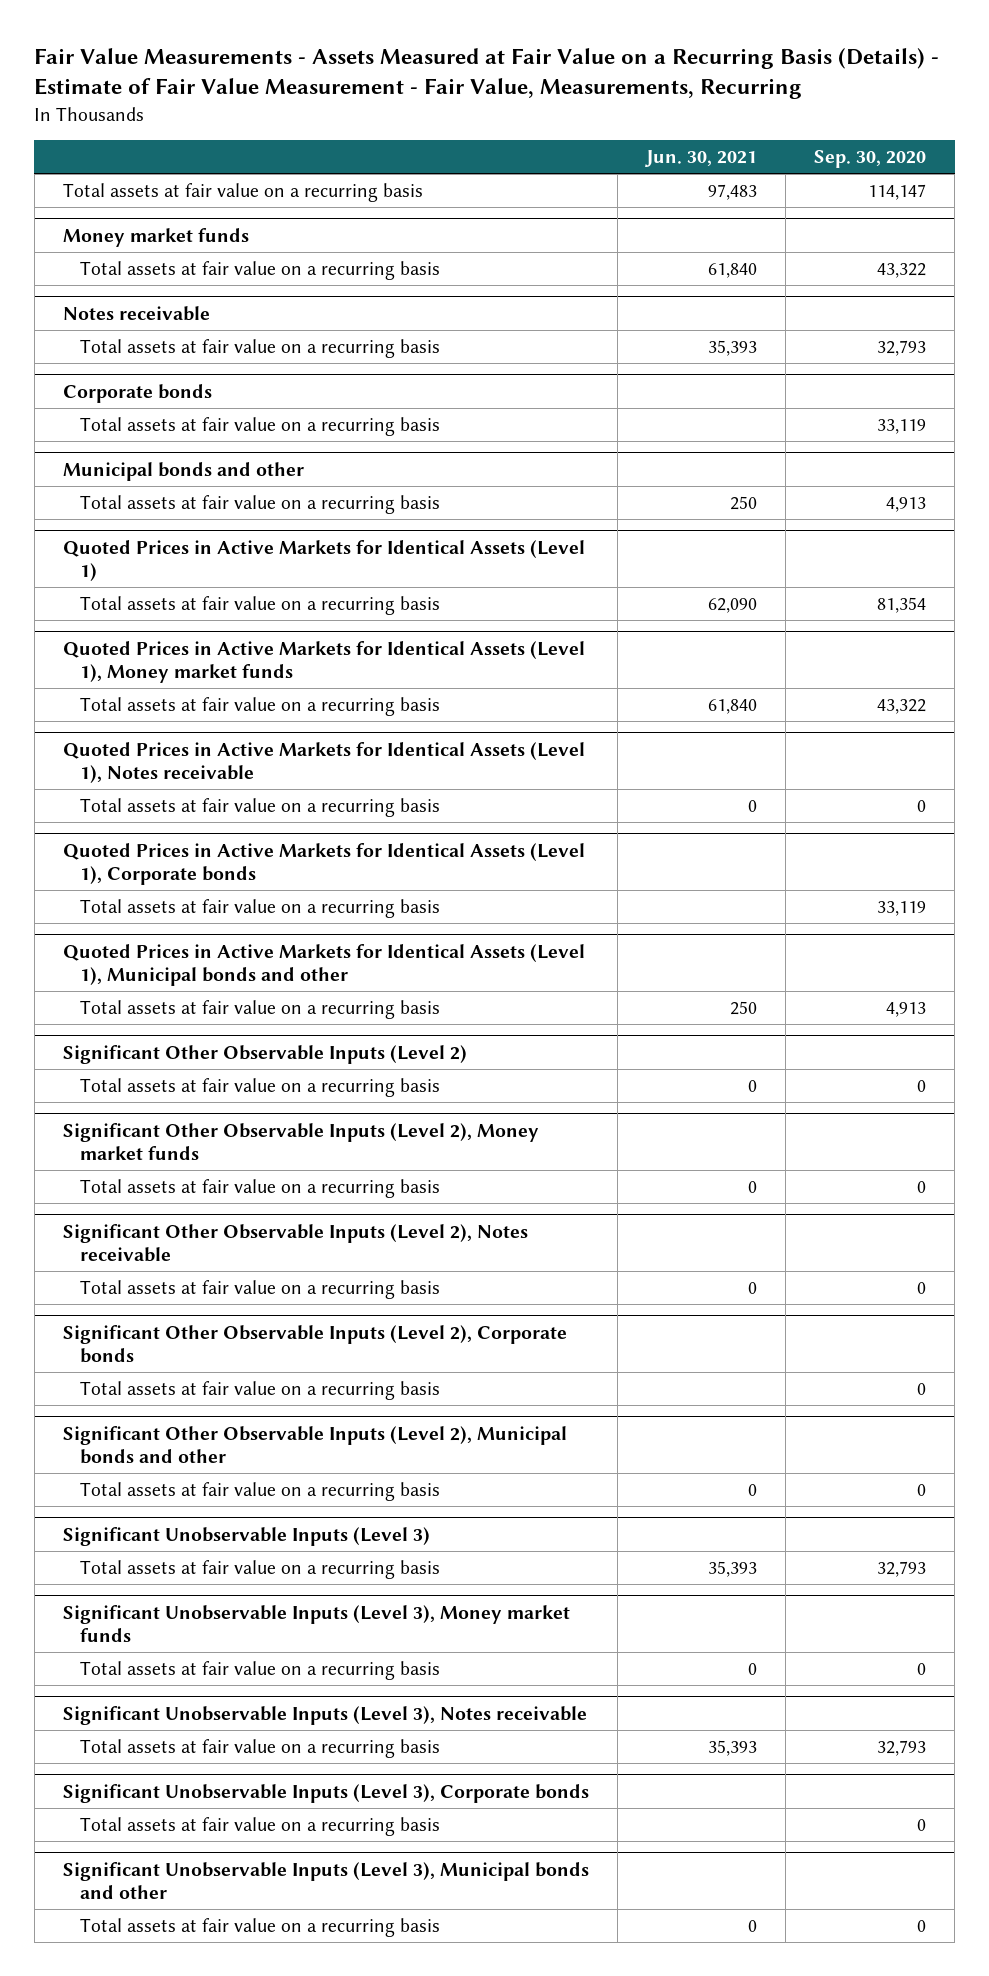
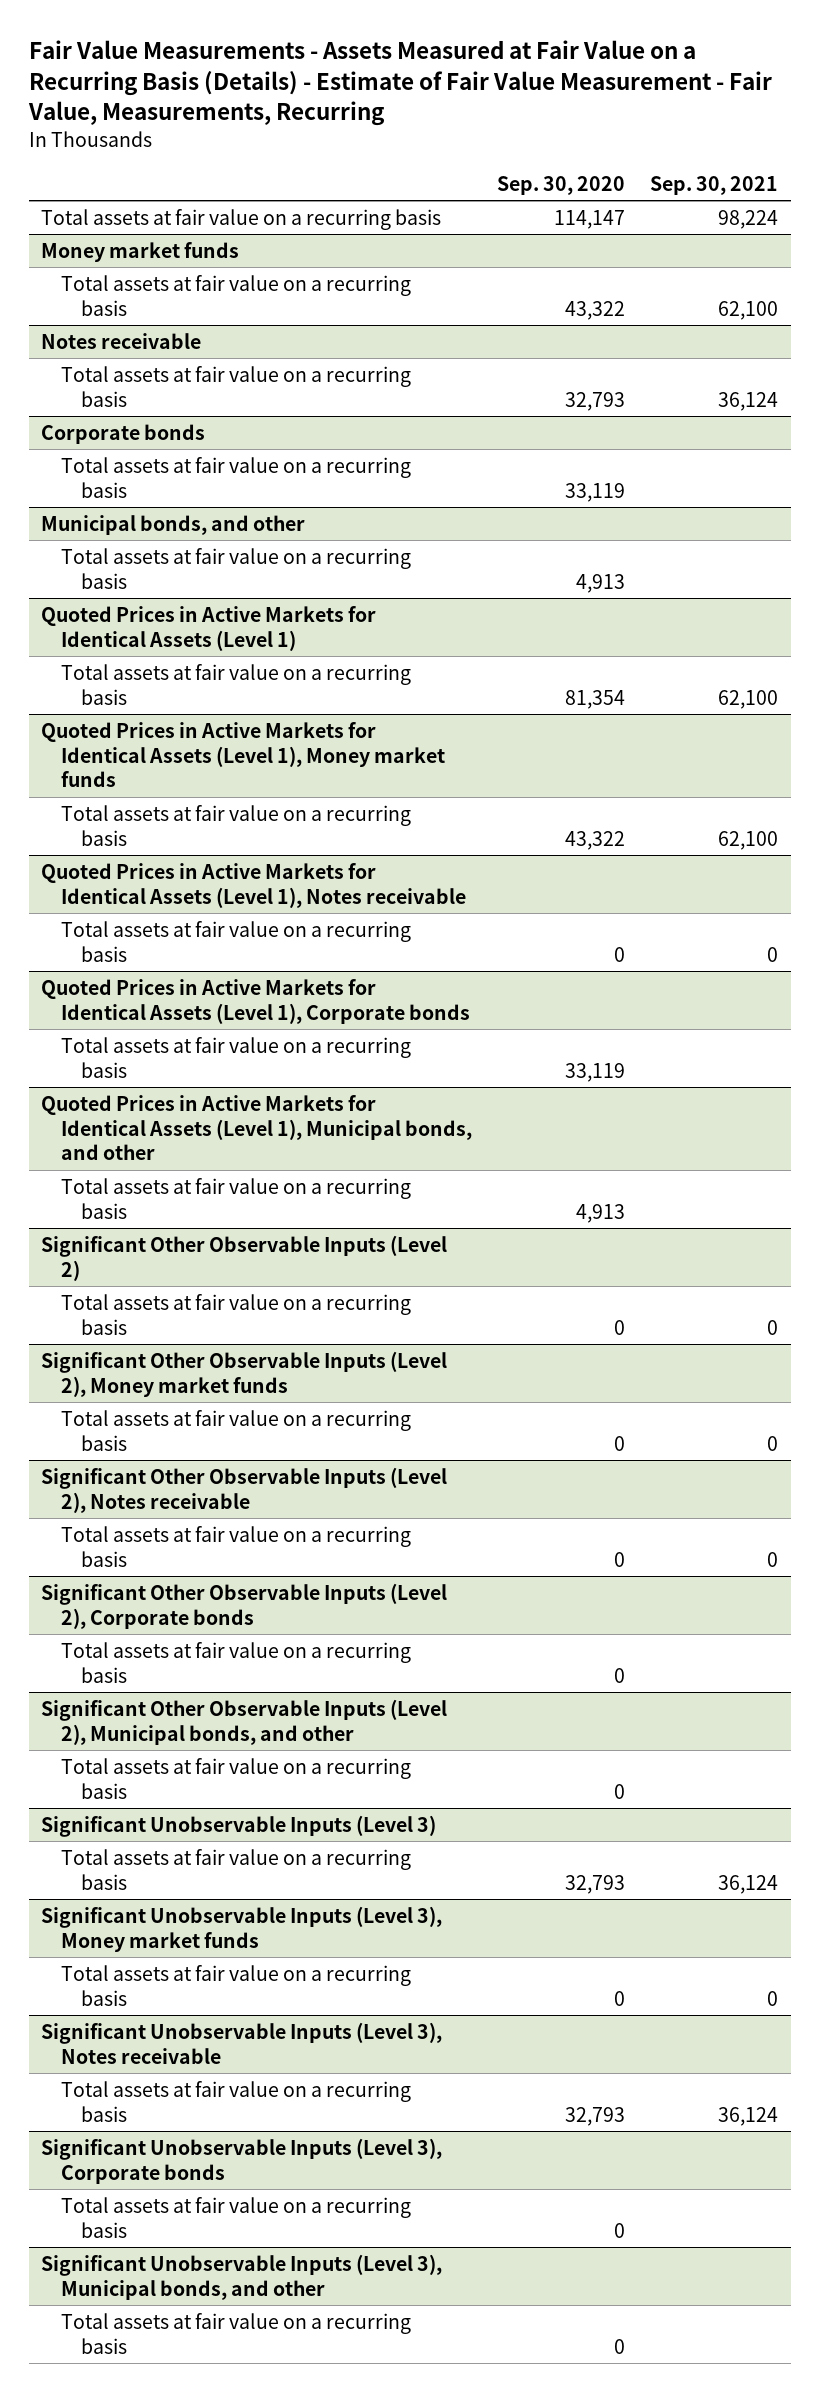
- | Jun. 30, 2021 | Sep. 30, 2020
+ | Sep. 30, 2020 | Sep. 30, 2021
- Municipal bonds and other
+ Municipal bonds, and other
- Quoted Prices in Active Markets for Identical Assets (Level 1), Municipal bonds and other
+ Quoted Prices in Active Markets for Identical Assets (Level 1), Municipal bonds, and other
- Significant Other Observable Inputs (Level 2), Municipal bonds and other
+ Significant Other Observable Inputs (Level 2), Municipal bonds, and other
- Significant Unobservable Inputs (Level 3), Municipal bonds and other
+ Significant Unobservable Inputs (Level 3), Municipal bonds, and other

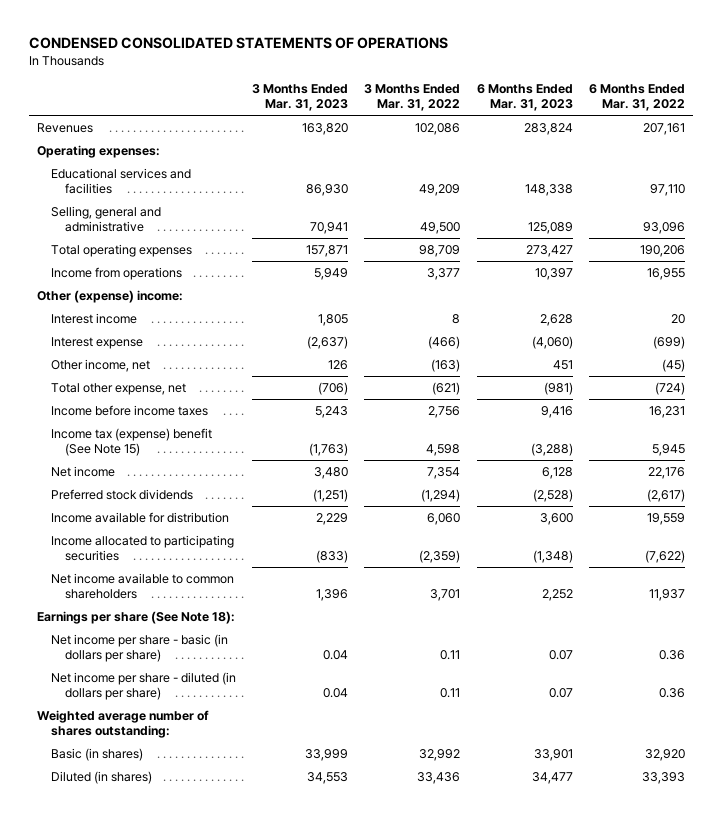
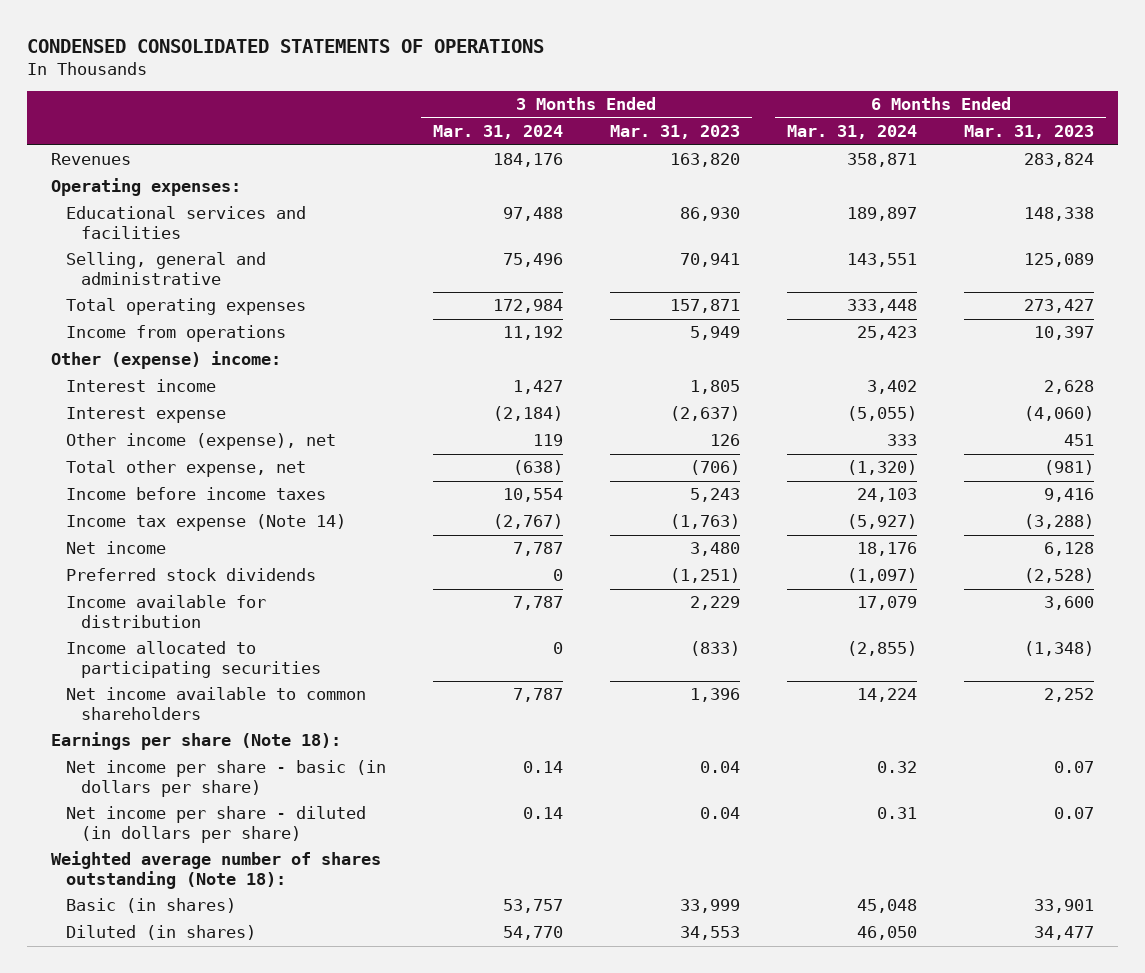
- | 3 Months Ended Mar. 31, 2023 | 3 Months Ended Mar. 31, 2022 | 6 Months Ended Mar. 31, 2023 | 6 Months Ended Mar. 31, 2022
+ | 3 Months Ended Mar. 31, 2024 | 3 Months Ended Mar. 31, 2023 | 6 Months Ended Mar. 31, 2024 | 6 Months Ended Mar. 31, 2023
- Other income, net | 126 | (163) | 451 | (45)
+ Other income (expense), net | 119 | 126 | 333 | 451
- Income tax (expense) benefit (See Note 15) | (1,763) | 4,598 | (3,288) | 5,945
+ Income tax expense (Note 14) | (2,767) | (1,763) | (5,927) | (3,288)
- Earnings per share (See Note 18):
+ Earnings per share (Note 18):
- Weighted average number of shares outstanding:
+ Weighted average number of shares outstanding (Note 18):

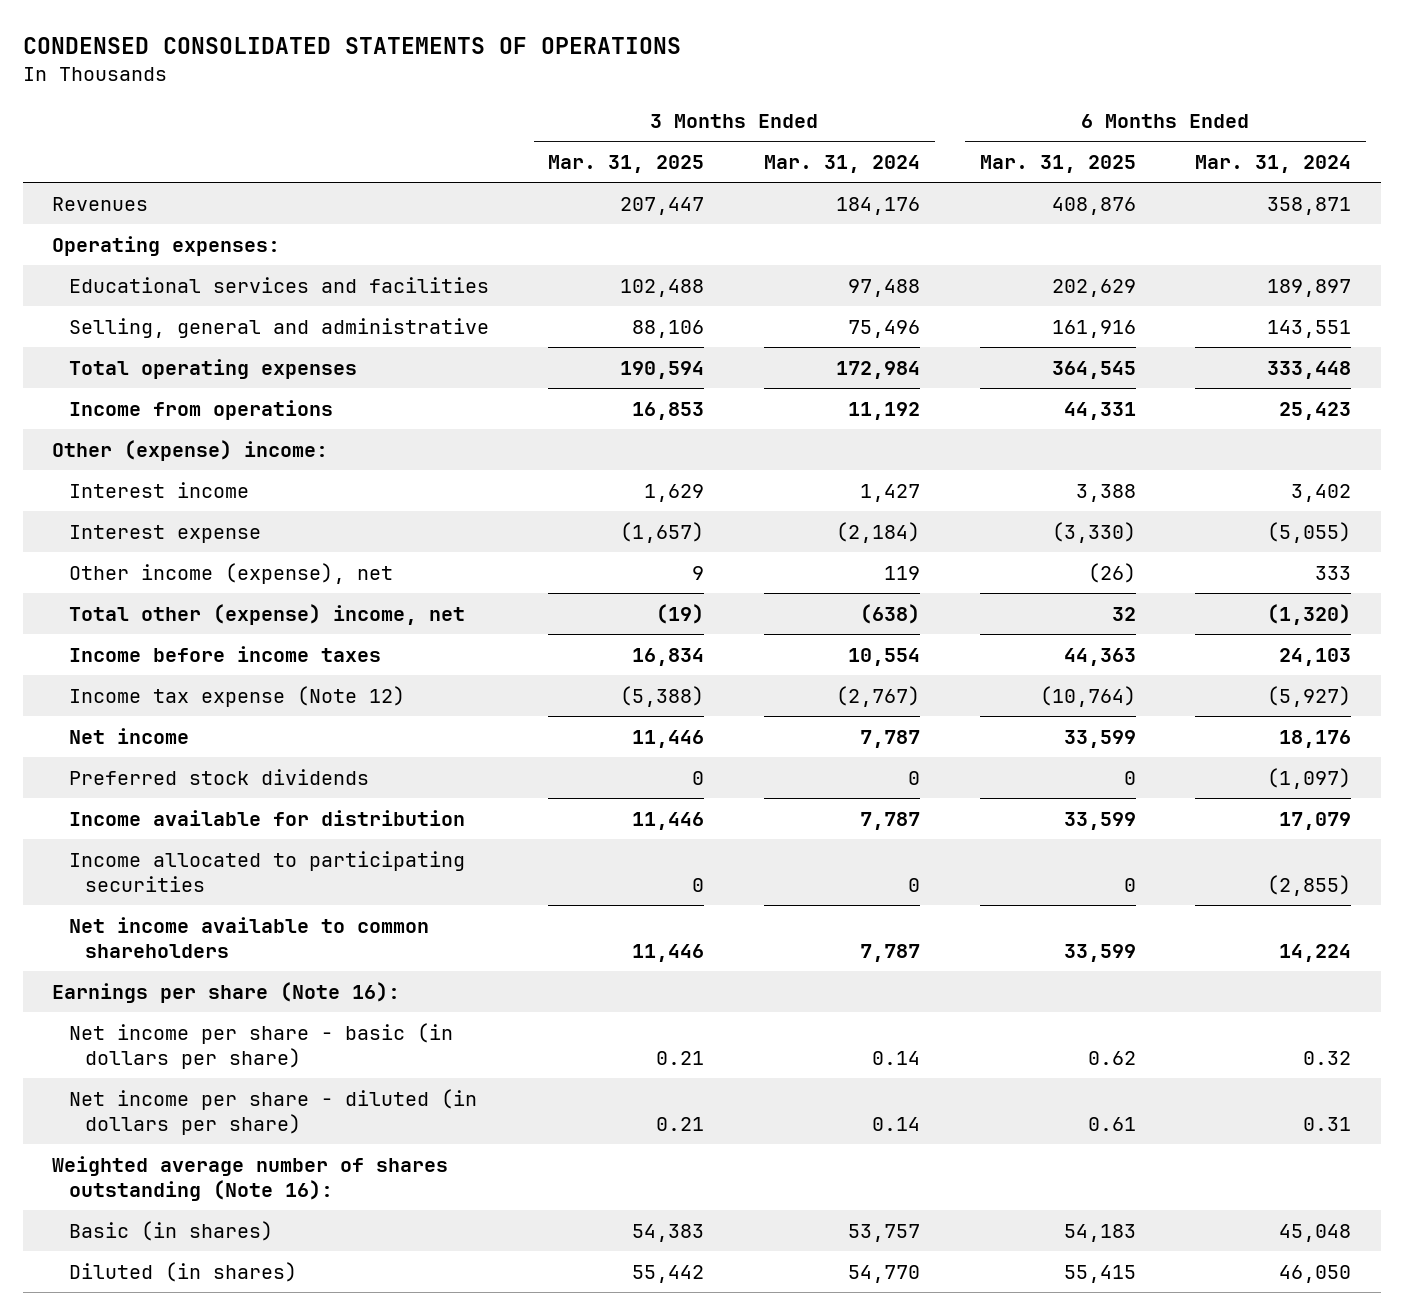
- | 3 Months Ended Mar. 31, 2024 | 3 Months Ended Mar. 31, 2023 | 6 Months Ended Mar. 31, 2024 | 6 Months Ended Mar. 31, 2023
+ | 3 Months Ended Mar. 31, 2025 | 3 Months Ended Mar. 31, 2024 | 6 Months Ended Mar. 31, 2025 | 6 Months Ended Mar. 31, 2024
- Total other expense, net | (638) | (706) | (1,320) | (981)
+ Total other (expense) income, net | (19) | (638) | 32 | (1,320)
- Income tax expense (Note 14) | (2,767) | (1,763) | (5,927) | (3,288)
+ Income tax expense (Note 12) | (5,388) | (2,767) | (10,764) | (5,927)
- Earnings per share (Note 18):
+ Earnings per share (Note 16):
- Weighted average number of shares outstanding (Note 18):
+ Weighted average number of shares outstanding (Note 16):

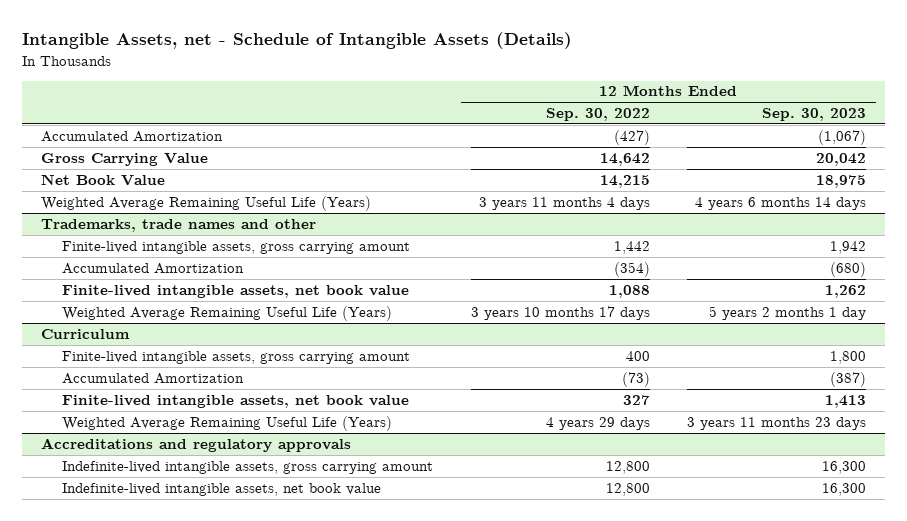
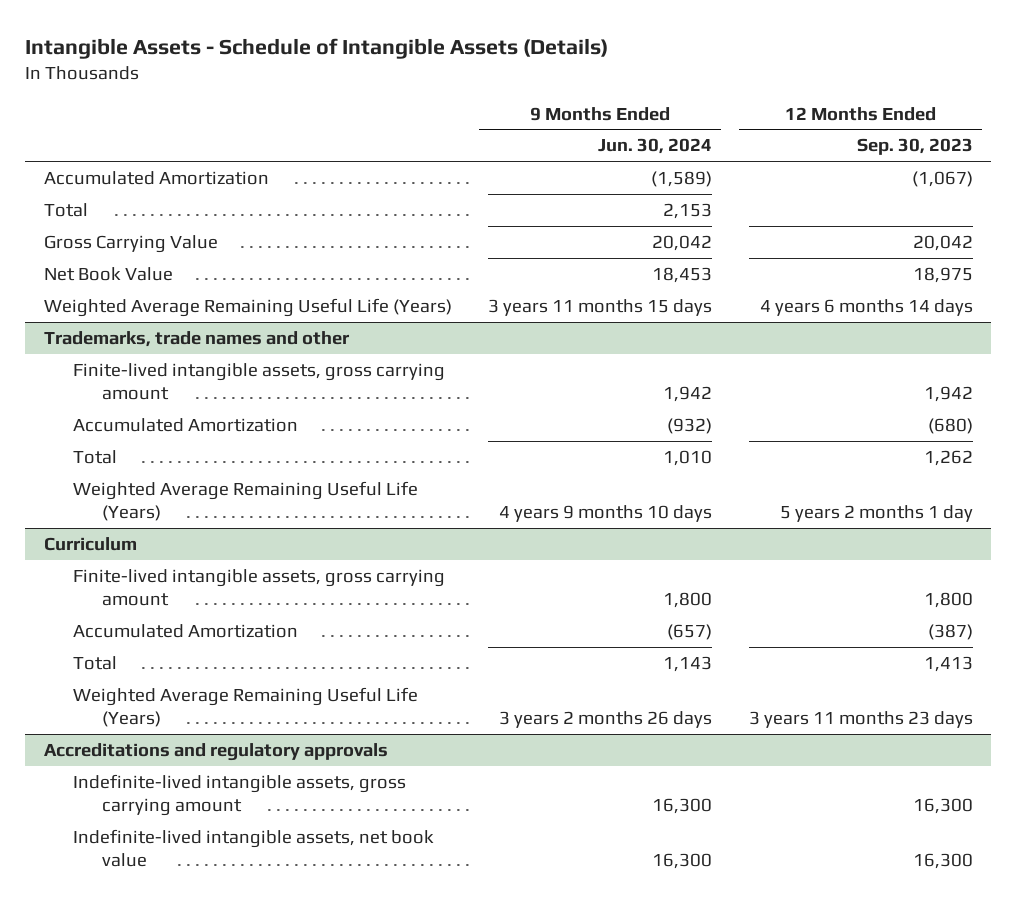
- Intangible Assets, net - Schedule of Intangible Assets (Details)
+ Intangible Assets - Schedule of Intangible Assets (Details)
- | 12 Months Ended Sep. 30, 2022 | 12 Months Ended Sep. 30, 2023
+ | 9 Months Ended Jun. 30, 2024 | 12 Months Ended Sep. 30, 2023
+ Total | 2,153 |
@ Trademarks, trade names and other
- Finite-lived intangible assets, net book value | 1,088 | 1,262
+ Total | 1,010 | 1,262
@ Curriculum
- Finite-lived intangible assets, net book value | 327 | 1,413
+ Total | 1,143 | 1,413

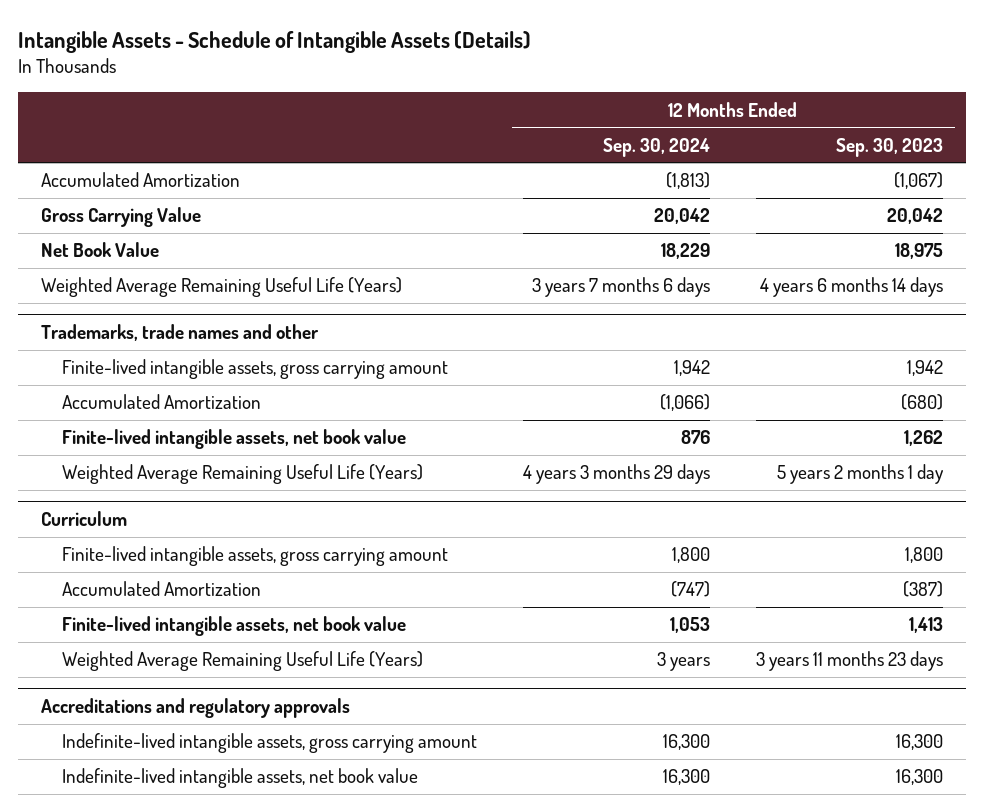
- | 9 Months Ended Jun. 30, 2024 | 12 Months Ended Sep. 30, 2023
+ | 12 Months Ended Sep. 30, 2024 | 12 Months Ended Sep. 30, 2023
- Total | 2,153 |
@ Trademarks, trade names and other
- Total | 1,010 | 1,262
+ Finite-lived intangible assets, net book value | 876 | 1,262
@ Curriculum
- Total | 1,143 | 1,413
+ Finite-lived intangible assets, net book value | 1,053 | 1,413

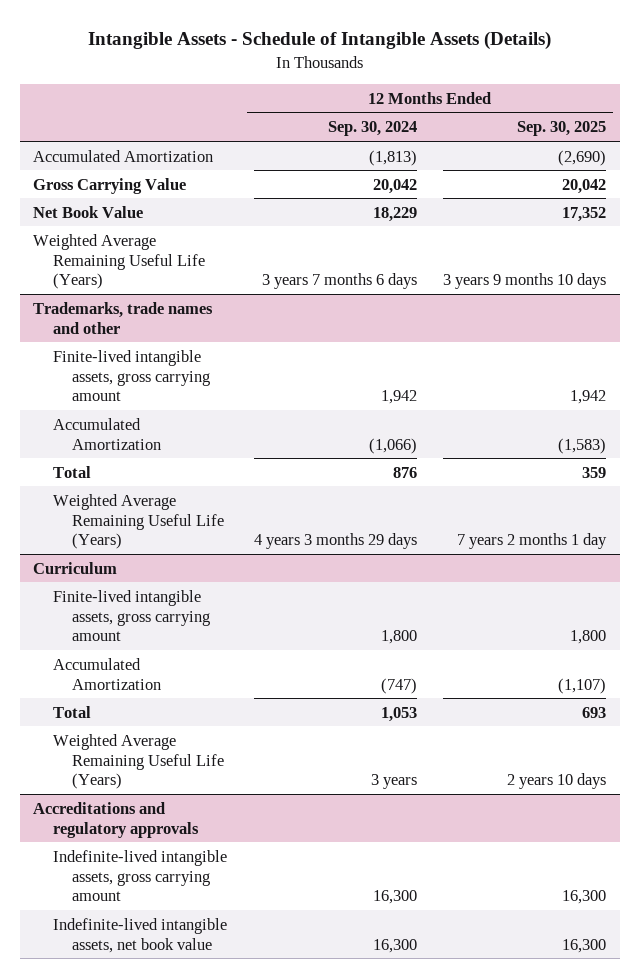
- | 12 Months Ended Sep. 30, 2024 | 12 Months Ended Sep. 30, 2023
+ | 12 Months Ended Sep. 30, 2024 | 12 Months Ended Sep. 30, 2025
@ Trademarks, trade names and other
- Finite-lived intangible assets, net book value | 876 | 1,262
+ Total | 876 | 359
@ Curriculum
- Finite-lived intangible assets, net book value | 1,053 | 1,413
+ Total | 1,053 | 693

